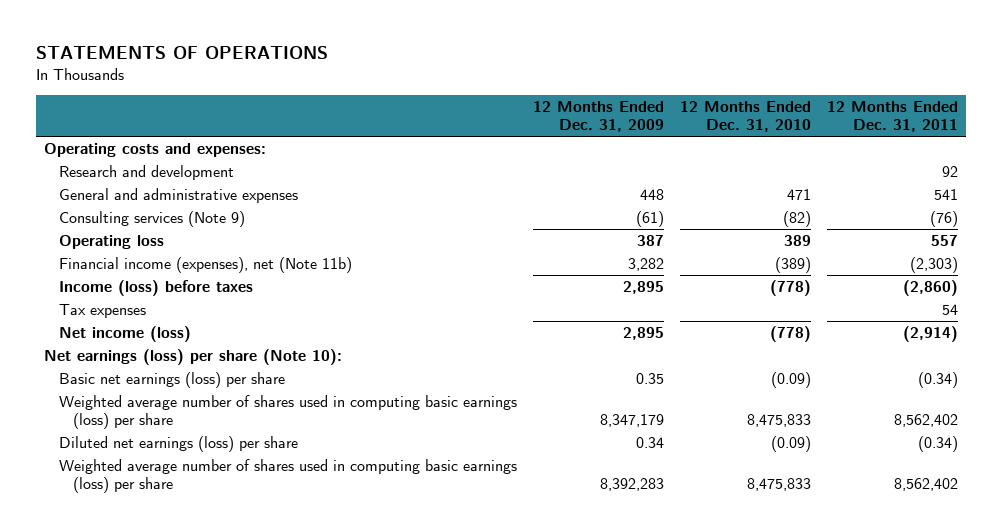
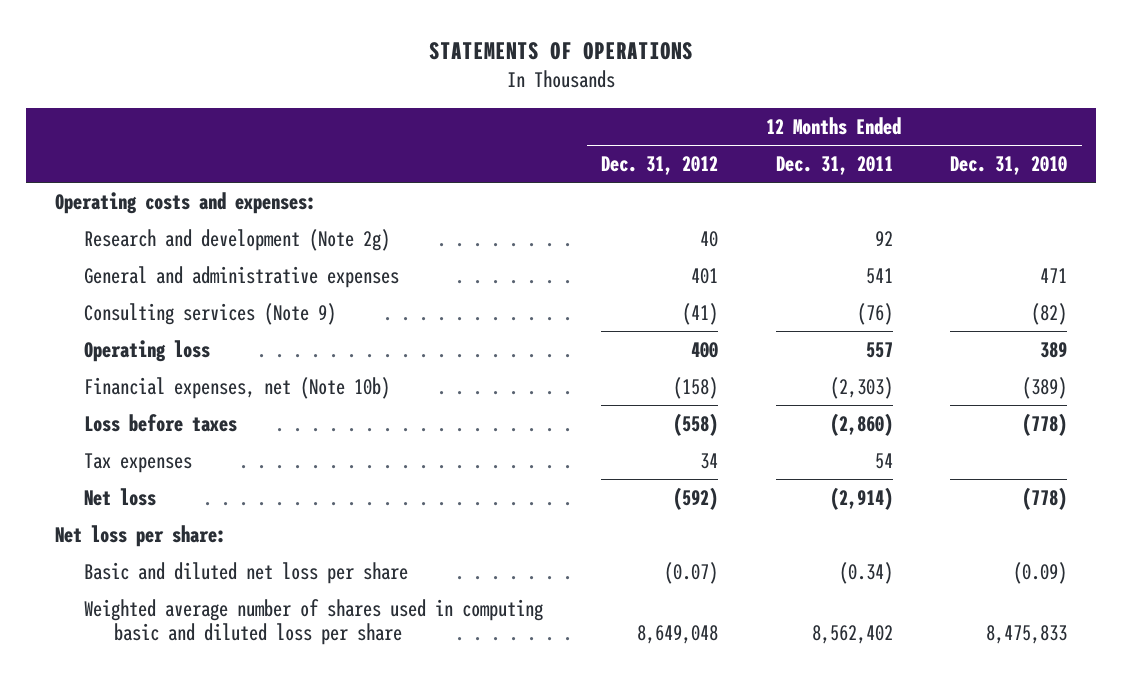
- | 12 Months Ended Dec. 31, 2009 | 12 Months Ended Dec. 31, 2010 | 12 Months Ended Dec. 31, 2011
+ | 12 Months Ended Dec. 31, 2012 | 12 Months Ended Dec. 31, 2011 | 12 Months Ended Dec. 31, 2010
- Research and development | | | 92
+ Research and development (Note 2g) | 40 | 92 |
- Financial income (expenses), net (Note 11b) | 3,282 | (389) | (2,303)
- Income (loss) before taxes | 2,895 | (778) | (2,860)
+ Financial expenses, net (Note 10b) | (158) | (2,303) | (389)
+ Loss before taxes | (558) | (2,860) | (778)
- Net income (loss) | 2,895 | (778) | (2,914)
- Net earnings (loss) per share (Note 10):
- Basic net earnings (loss) per share | 0.35 | (0.09) | (0.34)
- Weighted average number of shares used in computing basic earnings (loss) per share | 8,347,179 | 8,475,833 | 8,562,402
- Diluted net earnings (loss) per share | 0.34 | (0.09) | (0.34)
- Weighted average number of shares used in computing basic earnings (loss) per share | 8,392,283 | 8,475,833 | 8,562,402
+ Net loss | (592) | (2,914) | (778)
+ Net loss per share:
+ Basic and diluted net loss per share | (0.07) | (0.34) | (0.09)
+ Weighted average number of shares used in computing basic and diluted loss per share | 8,649,048 | 8,562,402 | 8,475,833

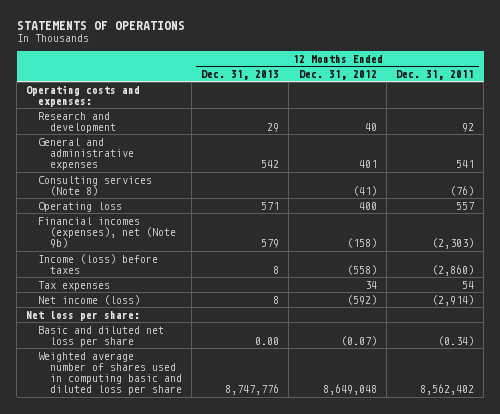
- | 12 Months Ended Dec. 31, 2012 | 12 Months Ended Dec. 31, 2011 | 12 Months Ended Dec. 31, 2010
+ | 12 Months Ended Dec. 31, 2013 | 12 Months Ended Dec. 31, 2012 | 12 Months Ended Dec. 31, 2011
- Research and development (Note 2g) | 40 | 92 |
+ Research and development | 29 | 40 | 92
- Consulting services (Note 9) | (41) | (76) | (82)
+ Consulting services (Note 8) | | (41) | (76)
- Financial expenses, net (Note 10b) | (158) | (2,303) | (389)
- Loss before taxes | (558) | (2,860) | (778)
+ Financial incomes (expenses), net (Note 9b) | 579 | (158) | (2,303)
+ Income (loss) before taxes | 8 | (558) | (2,860)
- Net loss | (592) | (2,914) | (778)
+ Net income (loss) | 8 | (592) | (2,914)

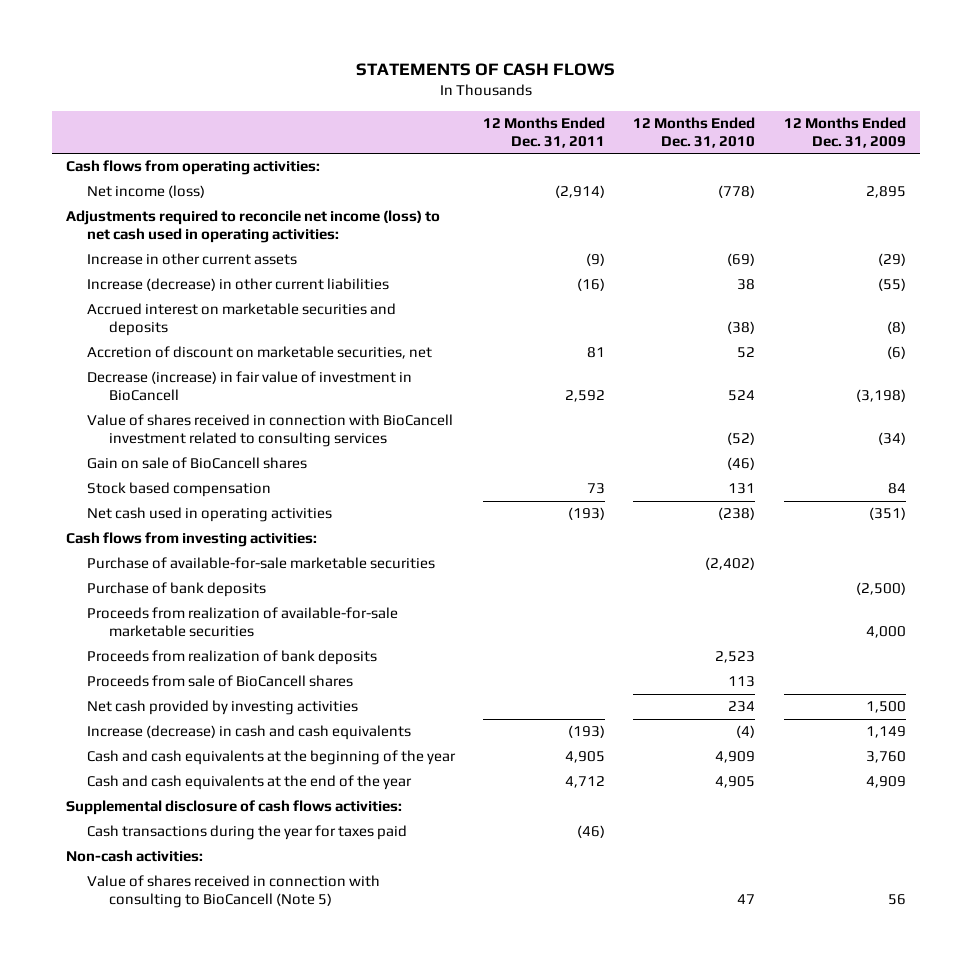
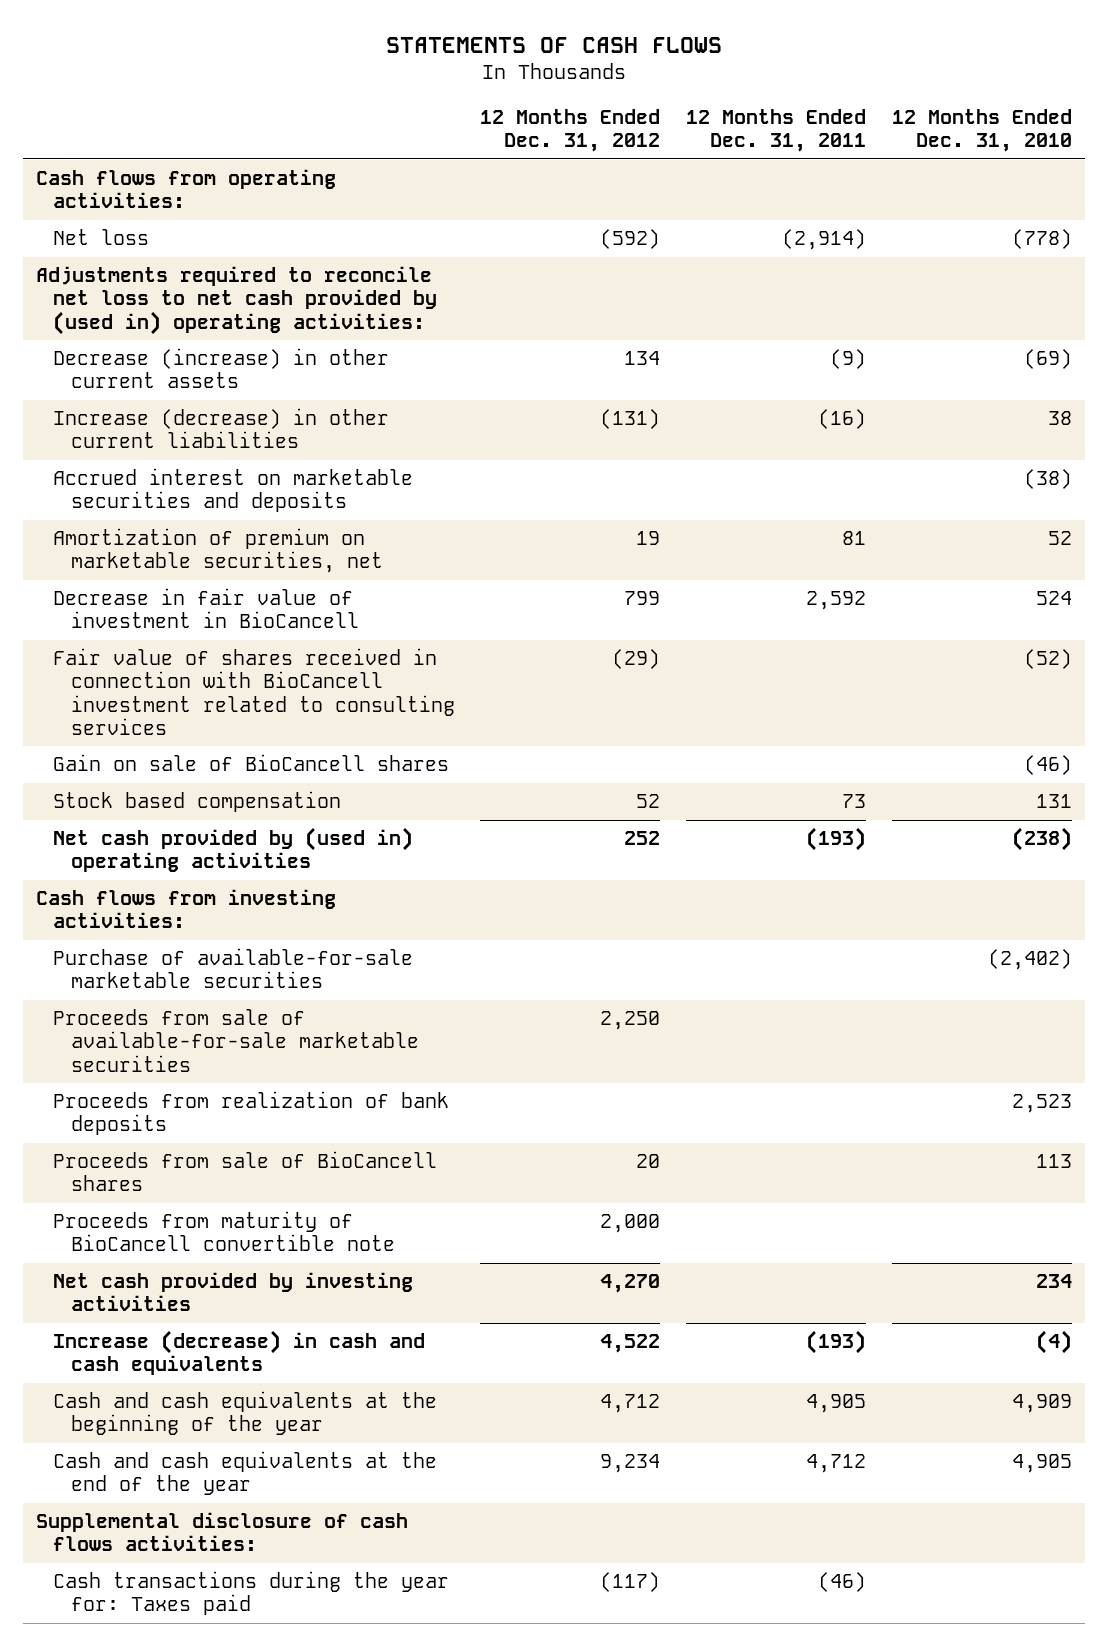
- | 12 Months Ended Dec. 31, 2011 | 12 Months Ended Dec. 31, 2010 | 12 Months Ended Dec. 31, 2009
+ | 12 Months Ended Dec. 31, 2012 | 12 Months Ended Dec. 31, 2011 | 12 Months Ended Dec. 31, 2010
- Net income (loss) | (2,914) | (778) | 2,895
- Adjustments required to reconcile net income (loss) to net cash used in operating activities:
- Increase in other current assets | (9) | (69) | (29)
+ Net loss | (592) | (2,914) | (778)
+ Adjustments required to reconcile net loss to net cash provided by (used in) operating activities:
+ Decrease (increase) in other current assets | 134 | (9) | (69)
- Accretion of discount on marketable securities, net | 81 | 52 | (6)
- Decrease (increase) in fair value of investment in BioCancell | 2,592 | 524 | (3,198)
- Value of shares received in connection with BioCancell investment related to consulting services | | (52) | (34)
+ Amortization of premium on marketable securities, net | 19 | 81 | 52
+ Decrease in fair value of investment in BioCancell | 799 | 2,592 | 524
+ Fair value of shares received in connection with BioCancell investment related to consulting services | (29) | | (52)
- Net cash used in operating activities | (193) | (238) | (351)
+ Net cash provided by (used in) operating activities | 252 | (193) | (238)
- Purchase of bank deposits | | | (2,500)
- Proceeds from realization of available-for-sale marketable securities | | | 4,000
+ Proceeds from sale of available-for-sale marketable securities | 2,250 | |
+ Proceeds from maturity of BioCancell convertible note | 2,000 | |
- Cash transactions during the year for taxes paid | (46) | |
- Non-cash activities:
- Value of shares received in connection with consulting to BioCancell (Note 5) | | 47 | 56
+ Cash transactions during the year for: Taxes paid | (117) | (46) |

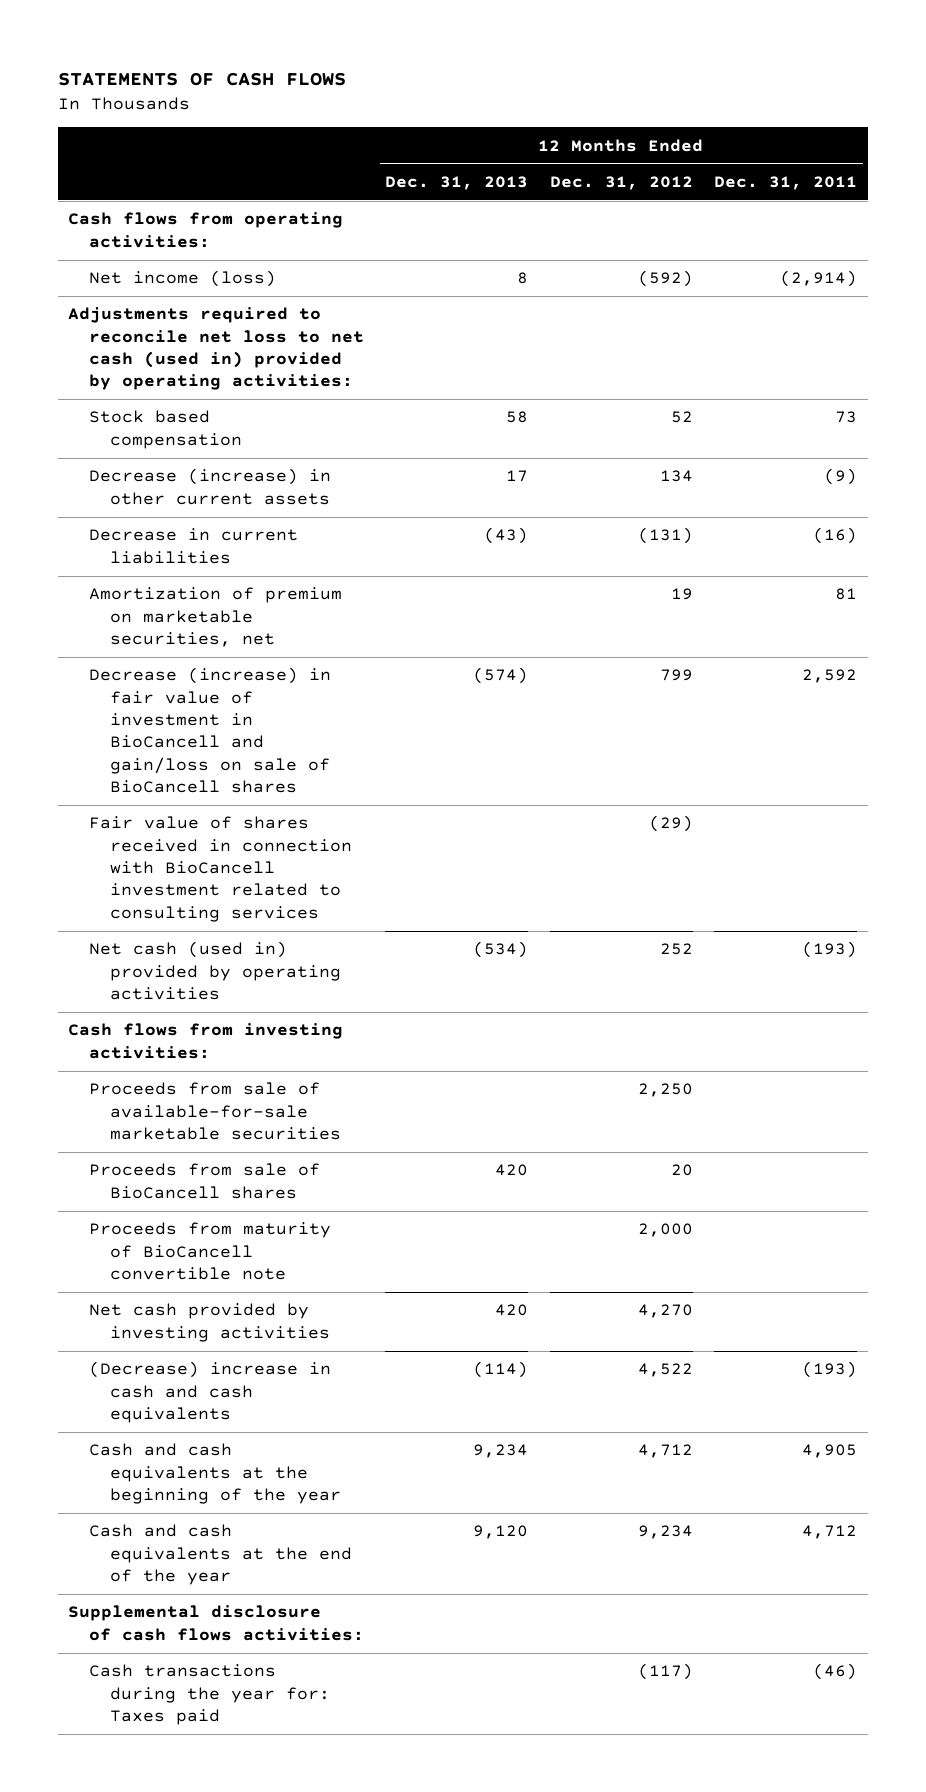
- | 12 Months Ended Dec. 31, 2012 | 12 Months Ended Dec. 31, 2011 | 12 Months Ended Dec. 31, 2010
+ | 12 Months Ended Dec. 31, 2013 | 12 Months Ended Dec. 31, 2012 | 12 Months Ended Dec. 31, 2011
- Net loss | (592) | (2,914) | (778)
- Adjustments required to reconcile net loss to net cash provided by (used in) operating activities:
+ Net income (loss) | 8 | (592) | (2,914)
+ Adjustments required to reconcile net loss to net cash (used in) provided by operating activities:
moved up: Stock based compensation | 58 | 52 | 73
- Increase (decrease) in other current liabilities | (131) | (16) | 38
- Accrued interest on marketable securities and deposits | | | (38)
+ Decrease in current liabilities | (43) | (131) | (16)
- Decrease in fair value of investment in BioCancell | 799 | 2,592 | 524
+ Decrease (increase) in fair value of investment in BioCancell and gain/loss on sale of BioCancell shares | (574) | 799 | 2,592
- Gain on sale of BioCancell shares | | | (46)
- Net cash provided by (used in) operating activities | 252 | (193) | (238)
+ Net cash (used in) provided by operating activities | (534) | 252 | (193)
- Purchase of available-for-sale marketable securities | | | (2,402)
- Proceeds from realization of bank deposits | | | 2,523
- Increase (decrease) in cash and cash equivalents | 4,522 | (193) | (4)
+ (Decrease) increase in cash and cash equivalents | (114) | 4,522 | (193)

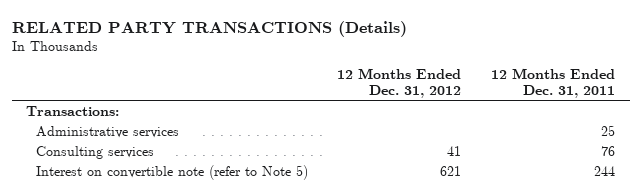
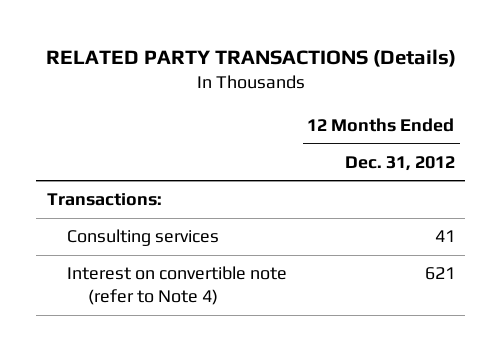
- | 12 Months Ended Dec. 31, 2012 | 12 Months Ended Dec. 31, 2011
+ | 12 Months Ended Dec. 31, 2012
- Administrative services | | 25
- Interest on convertible note (refer to Note 5) | 621 | 244
+ Interest on convertible note (refer to Note 4) | 621

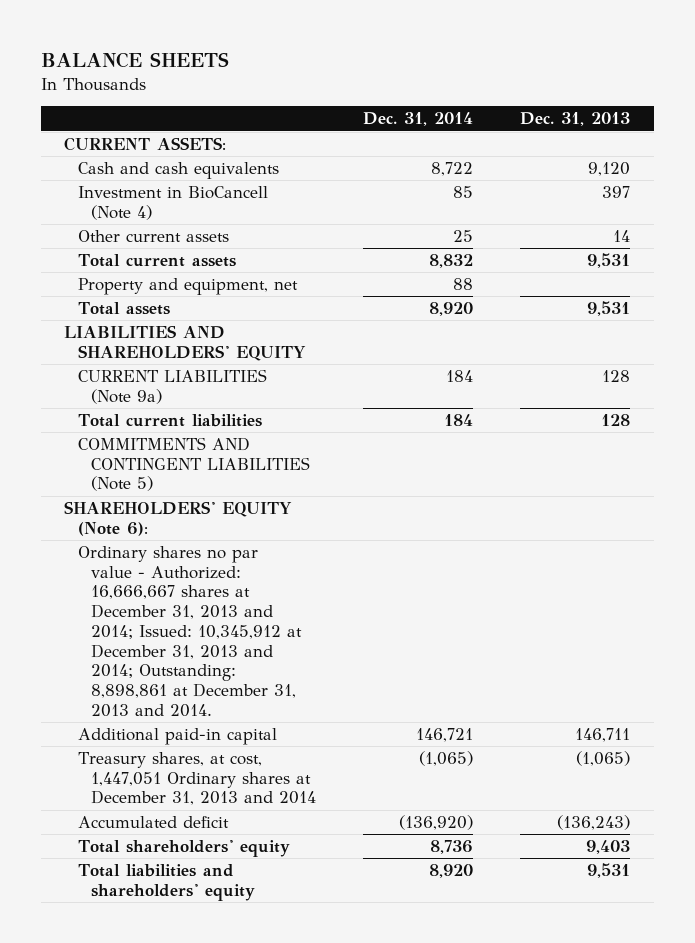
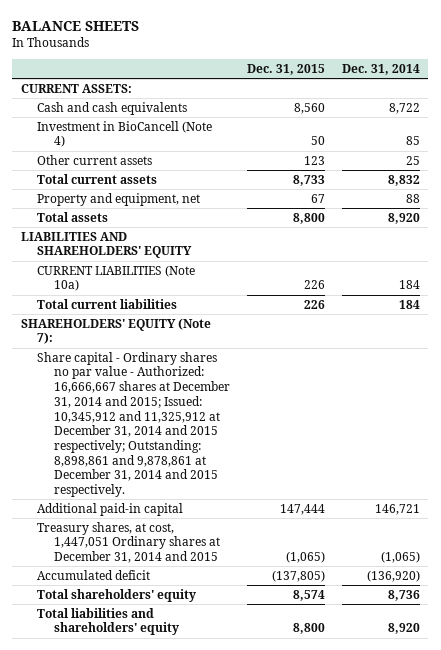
- | Dec. 31, 2014 | Dec. 31, 2013
+ | Dec. 31, 2015 | Dec. 31, 2014
- CURRENT LIABILITIES (Note 9a) | 184 | 128
+ CURRENT LIABILITIES (Note 10a) | 226 | 184
- COMMITMENTS AND CONTINGENT LIABILITIES (Note 5)
- SHAREHOLDERS' EQUITY (Note 6):
- Ordinary shares no par value - Authorized: 16,666,667 shares at December 31, 2013 and 2014; Issued: 10,345,912 at December 31, 2013 and 2014; Outstanding: 8,898,861 at December 31, 2013 and 2014.
+ SHAREHOLDERS' EQUITY (Note 7):
+ Share capital - Ordinary shares no par value - Authorized: 16,666,667 shares at December 31, 2014 and 2015; Issued: 10,345,912 and 11,325,912 at December 31, 2014 and 2015 respectively; Outstanding: 8,898,861 and 9,878,861 at December 31, 2014 and 2015 respectively.
- Treasury shares, at cost, 1,447,051 Ordinary shares at December 31, 2013 and 2014 | (1,065) | (1,065)
+ Treasury shares, at cost, 1,447,051 Ordinary shares at December 31, 2014 and 2015 | (1,065) | (1,065)

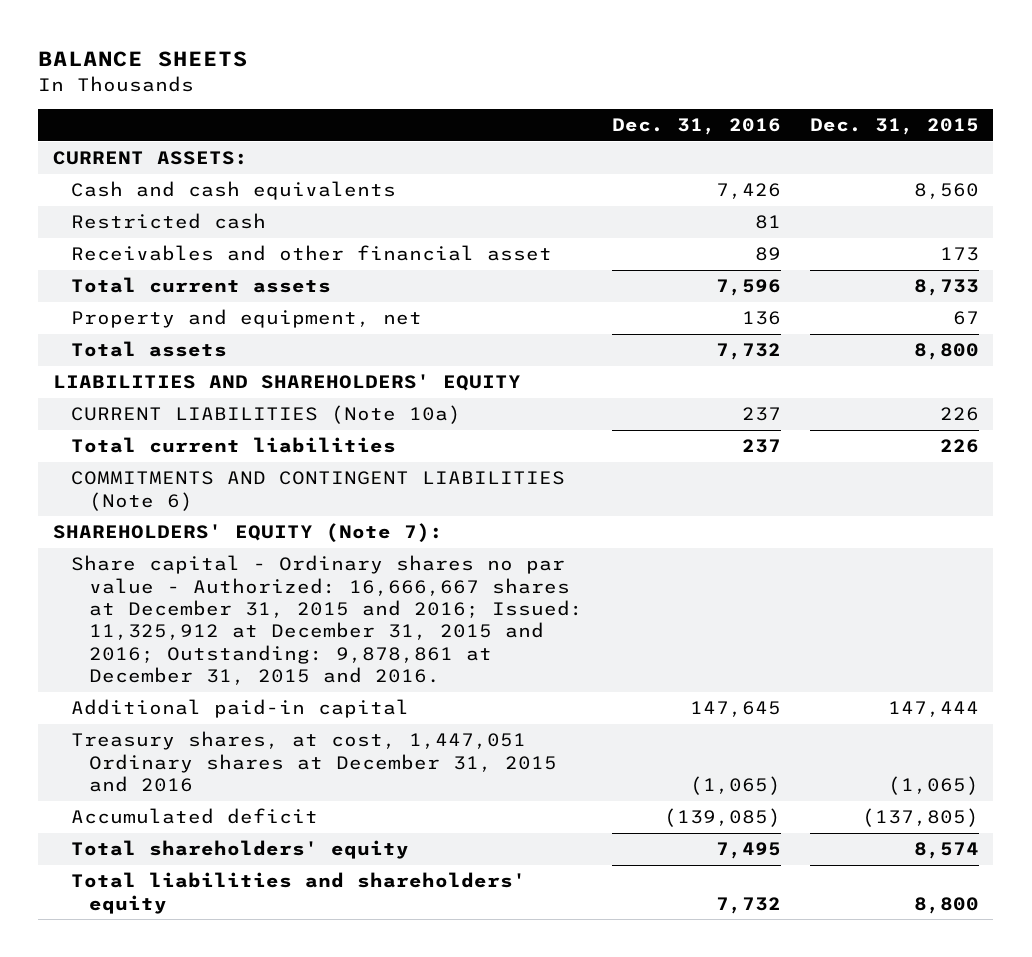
- | Dec. 31, 2015 | Dec. 31, 2014
+ | Dec. 31, 2016 | Dec. 31, 2015
- Investment in BioCancell (Note 4) | 50 | 85
- Other current assets | 123 | 25
+ Restricted cash | 81 |
+ Receivables and other financial asset | 89 | 173
+ COMMITMENTS AND CONTINGENT LIABILITIES (Note 6)
- Share capital - Ordinary shares no par value - Authorized: 16,666,667 shares at December 31, 2014 and 2015; Issued: 10,345,912 and 11,325,912 at December 31, 2014 and 2015 respectively; Outstanding: 8,898,861 and 9,878,861 at December 31, 2014 and 2015 respectively.
+ Share capital - Ordinary shares no par value - Authorized: 16,666,667 shares at December 31, 2015 and 2016; Issued: 11,325,912 at December 31, 2015 and 2016; Outstanding: 9,878,861 at December 31, 2015 and 2016.
- Treasury shares, at cost, 1,447,051 Ordinary shares at December 31, 2014 and 2015 | (1,065) | (1,065)
+ Treasury shares, at cost, 1,447,051 Ordinary shares at December 31, 2015 and 2016 | (1,065) | (1,065)

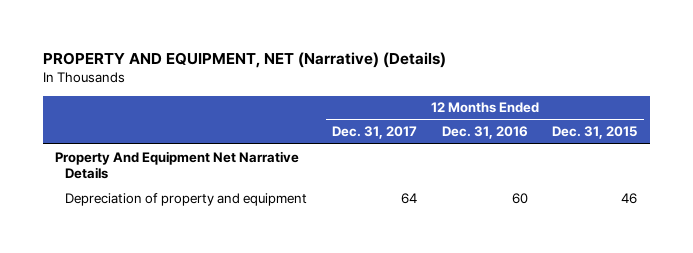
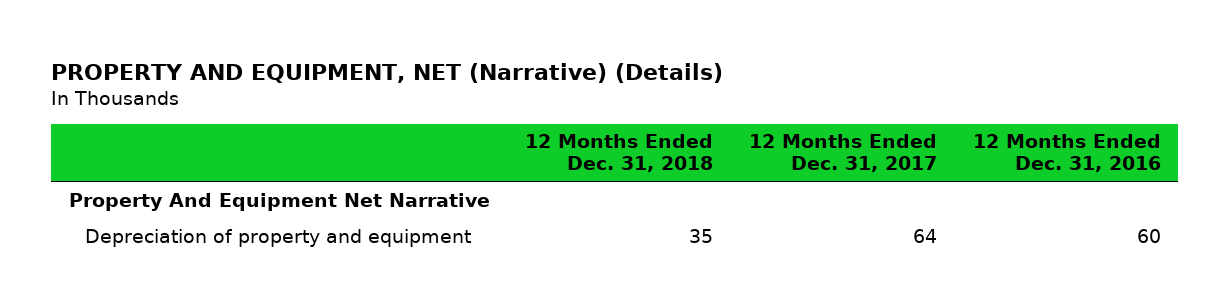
- | 12 Months Ended Dec. 31, 2017 | 12 Months Ended Dec. 31, 2016 | 12 Months Ended Dec. 31, 2015
+ | 12 Months Ended Dec. 31, 2018 | 12 Months Ended Dec. 31, 2017 | 12 Months Ended Dec. 31, 2016
- Property And Equipment Net Narrative Details
+ Property And Equipment Net Narrative

